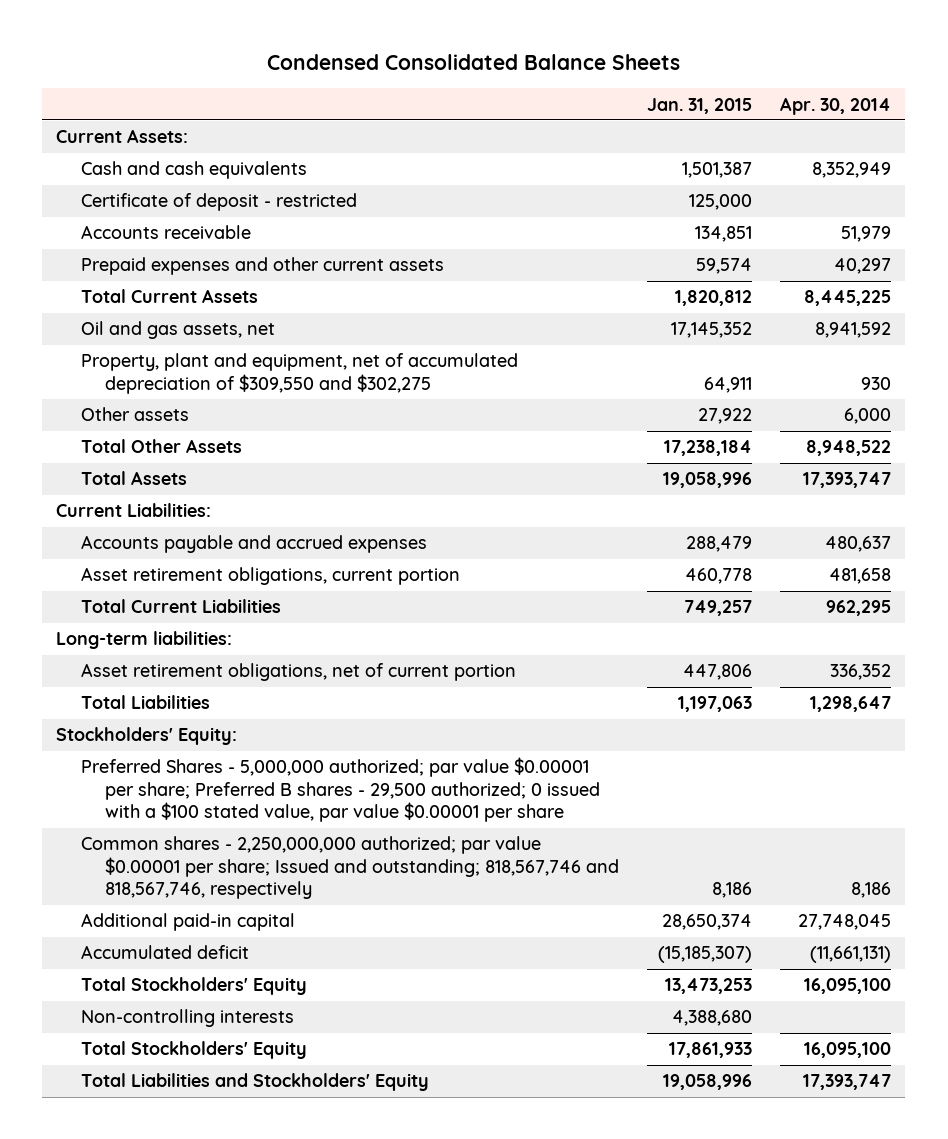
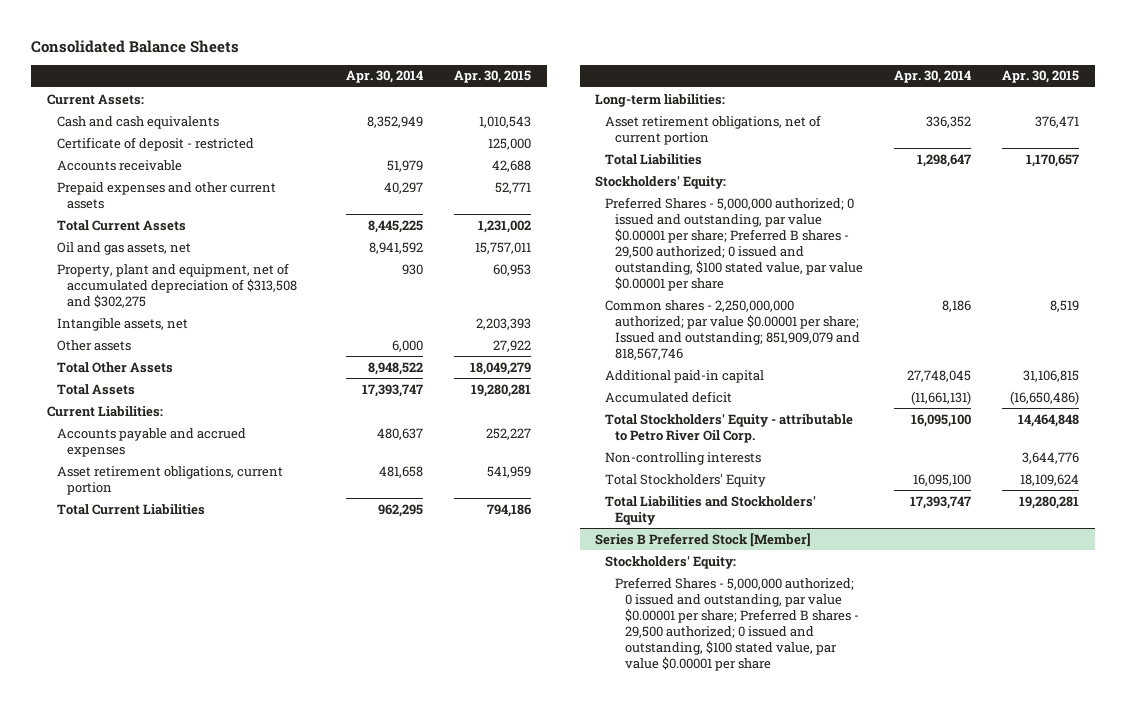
- Condensed Consolidated Balance Sheets
+ Consolidated Balance Sheets
- | Jan. 31, 2015 | Apr. 30, 2014
+ | Apr. 30, 2014 | Apr. 30, 2015
- Property, plant and equipment, net of accumulated depreciation of $309,550 and $302,275 | 64,911 | 930
+ Property, plant and equipment, net of accumulated depreciation of $313,508 and $302,275 | 930 | 60,953
+ Intangible assets, net | | 2,203,393
- Preferred Shares - 5,000,000 authorized; par value $0.00001 per share; Preferred B shares - 29,500 authorized; 0 issued with a $100 stated value, par value $0.00001 per share
- Common shares - 2,250,000,000 authorized; par value $0.00001 per share; Issued and outstanding; 818,567,746 and 818,567,746, respectively | 8,186 | 8,186
+ Preferred Shares - 5,000,000 authorized; 0 issued and outstanding, par value $0.00001 per share; Preferred B shares - 29,500 authorized; 0 issued and outstanding, $100 stated value, par value $0.00001 per share
+ Common shares - 2,250,000,000 authorized; par value $0.00001 per share; Issued and outstanding; 851,909,079 and 818,567,746 | 8,186 | 8,519
- Total Stockholders' Equity | 13,473,253 | 16,095,100
+ Total Stockholders' Equity - attributable to Petro River Oil Corp. | 16,095,100 | 14,464,848
+ Series B Preferred Stock [Member]
+ Stockholders' Equity:
+ Preferred Shares - 5,000,000 authorized; 0 issued and outstanding, par value $0.00001 per share; Preferred B shares - 29,500 authorized; 0 issued and outstanding, $100 stated value, par value $0.00001 per share

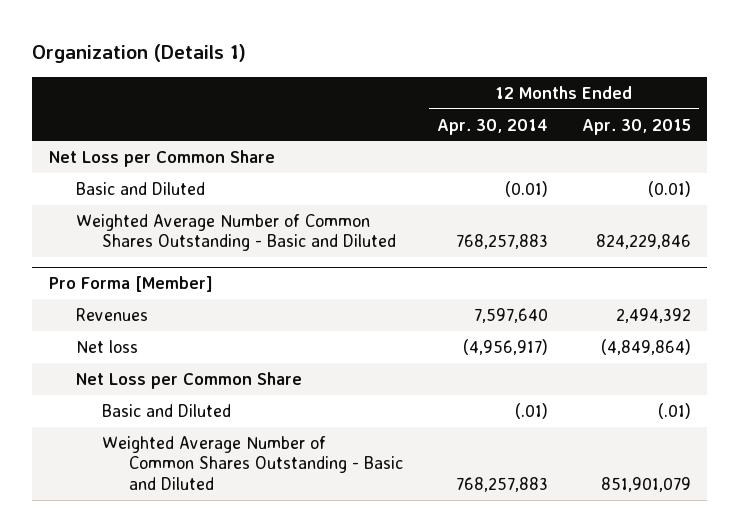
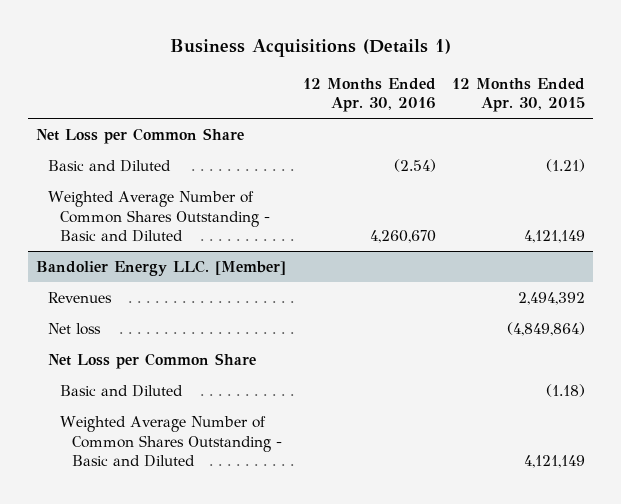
- Organization (Details 1)
+ Business Acquisitions (Details 1)
- | 12 Months Ended Apr. 30, 2014 | 12 Months Ended Apr. 30, 2015
+ | 12 Months Ended Apr. 30, 2016 | 12 Months Ended Apr. 30, 2015
- Basic and Diluted | (0.01) | (0.01)
- Weighted Average Number of Common Shares Outstanding - Basic and Diluted | 768,257,883 | 824,229,846
- Pro Forma [Member]
+ Basic and Diluted | (2.54) | (1.21)
+ Weighted Average Number of Common Shares Outstanding - Basic and Diluted | 4,260,670 | 4,121,149
+ Bandolier Energy LLC. [Member]
- Basic and Diluted | (.01) | (.01)
- Weighted Average Number of Common Shares Outstanding - Basic and Diluted | 768,257,883 | 851,901,079
+ Basic and Diluted | | (1.18)
+ Weighted Average Number of Common Shares Outstanding - Basic and Diluted | | 4,121,149

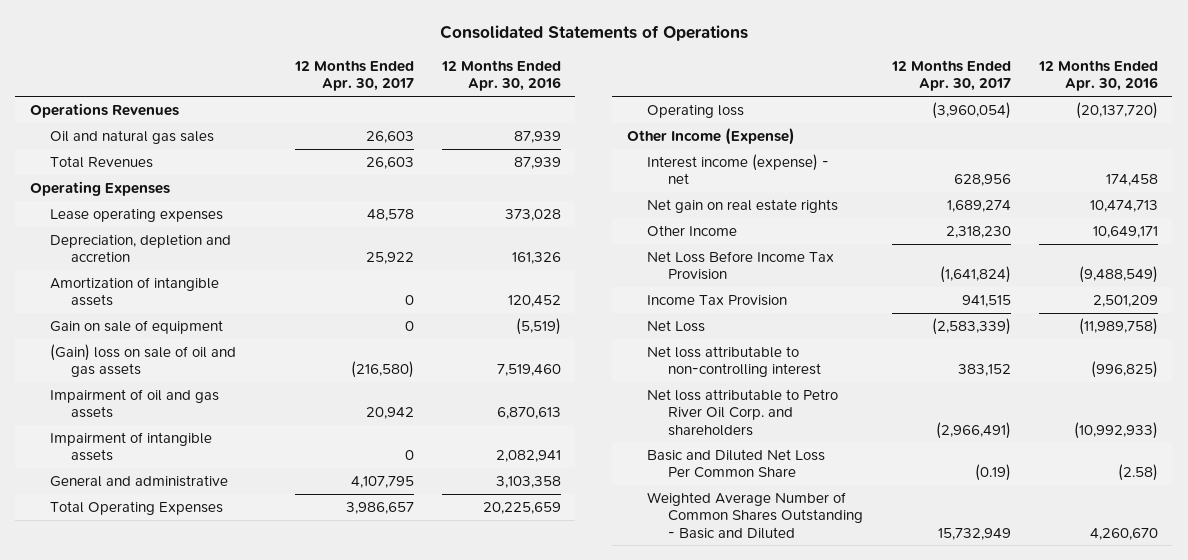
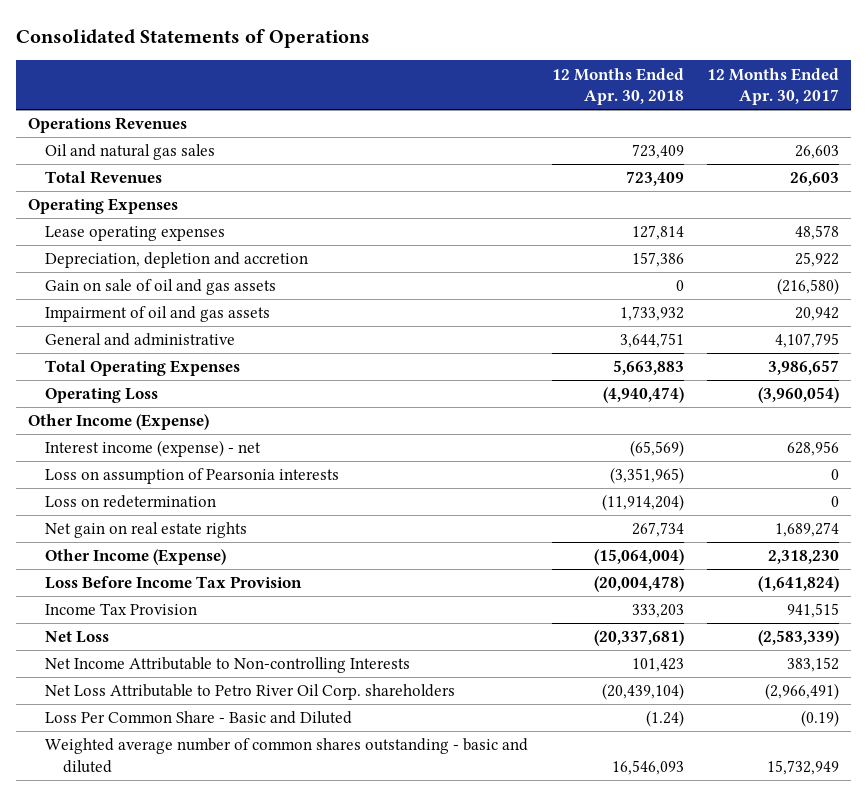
- | 12 Months Ended Apr. 30, 2017 | 12 Months Ended Apr. 30, 2016
+ | 12 Months Ended Apr. 30, 2018 | 12 Months Ended Apr. 30, 2017
- Amortization of intangible assets | 0 | 120,452
- Gain on sale of equipment | 0 | (5,519)
- (Gain) loss on sale of oil and gas assets | (216,580) | 7,519,460
+ Gain on sale of oil and gas assets | 0 | (216,580)
- Impairment of intangible assets | 0 | 2,082,941
- Operating loss | (3,960,054) | (20,137,720)
+ Operating Loss | (4,940,474) | (3,960,054)
+ Loss on assumption of Pearsonia interests | (3,351,965) | 0
+ Loss on redetermination | (11,914,204) | 0
- Other Income | 2,318,230 | 10,649,171
- Net Loss Before Income Tax Provision | (1,641,824) | (9,488,549)
+ Other Income (Expense) | (15,064,004) | 2,318,230
+ Loss Before Income Tax Provision | (20,004,478) | (1,641,824)
- Net loss attributable to non-controlling interest | 383,152 | (996,825)
- Net loss attributable to Petro River Oil Corp. and shareholders | (2,966,491) | (10,992,933)
- Basic and Diluted Net Loss Per Common Share | (0.19) | (2.58)
- Weighted Average Number of Common Shares Outstanding - Basic and Diluted | 15,732,949 | 4,260,670
+ Net Income Attributable to Non-controlling Interests | 101,423 | 383,152
+ Net Loss Attributable to Petro River Oil Corp. shareholders | (20,439,104) | (2,966,491)
+ Loss Per Common Share - Basic and Diluted | (1.24) | (0.19)
+ Weighted average number of common shares outstanding - basic and diluted | 16,546,093 | 15,732,949

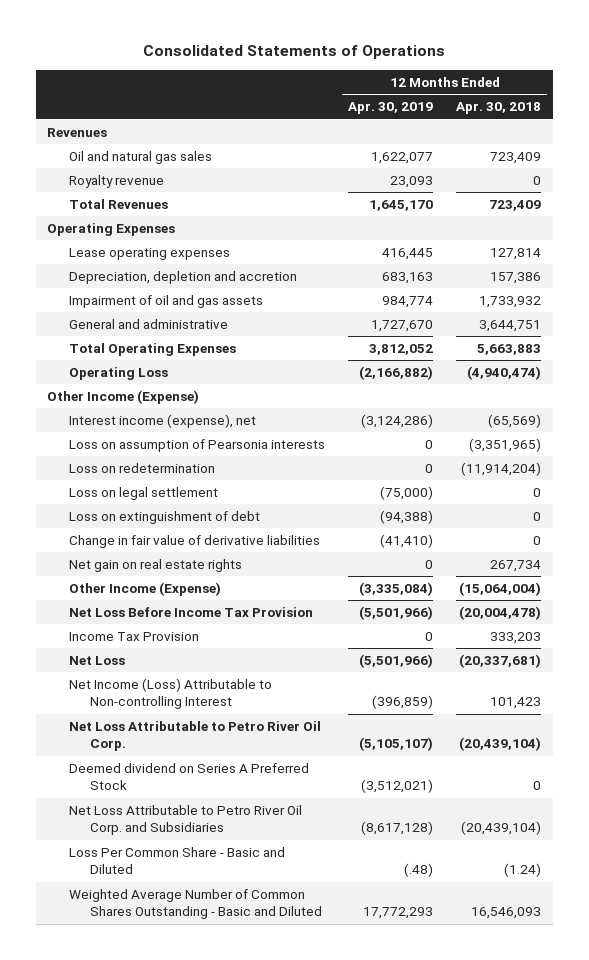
- | 12 Months Ended Apr. 30, 2018 | 12 Months Ended Apr. 30, 2017
+ | 12 Months Ended Apr. 30, 2019 | 12 Months Ended Apr. 30, 2018
- Operations Revenues
+ Revenues
+ Royalty revenue | 23,093 | 0
- Gain on sale of oil and gas assets | 0 | (216,580)
- Interest income (expense) - net | (65,569) | 628,956
+ Interest income (expense), net | (3,124,286) | (65,569)
+ Loss on legal settlement | (75,000) | 0
+ Loss on extinguishment of debt | (94,388) | 0
+ Change in fair value of derivative liabilities | (41,410) | 0
- Loss Before Income Tax Provision | (20,004,478) | (1,641,824)
+ Net Loss Before Income Tax Provision | (5,501,966) | (20,004,478)
- Net Income Attributable to Non-controlling Interests | 101,423 | 383,152
- Net Loss Attributable to Petro River Oil Corp. shareholders | (20,439,104) | (2,966,491)
+ Net Income (Loss) Attributable to Non-controlling Interest | (396,859) | 101,423
+ Net Loss Attributable to Petro River Oil Corp. | (5,105,107) | (20,439,104)
+ Deemed dividend on Series A Preferred Stock | (3,512,021) | 0
+ Net Loss Attributable to Petro River Oil Corp. and Subsidiaries | (8,617,128) | (20,439,104)
- Weighted average number of common shares outstanding - basic and diluted | 16,546,093 | 15,732,949
+ Weighted Average Number of Common Shares Outstanding - Basic and Diluted | 17,772,293 | 16,546,093

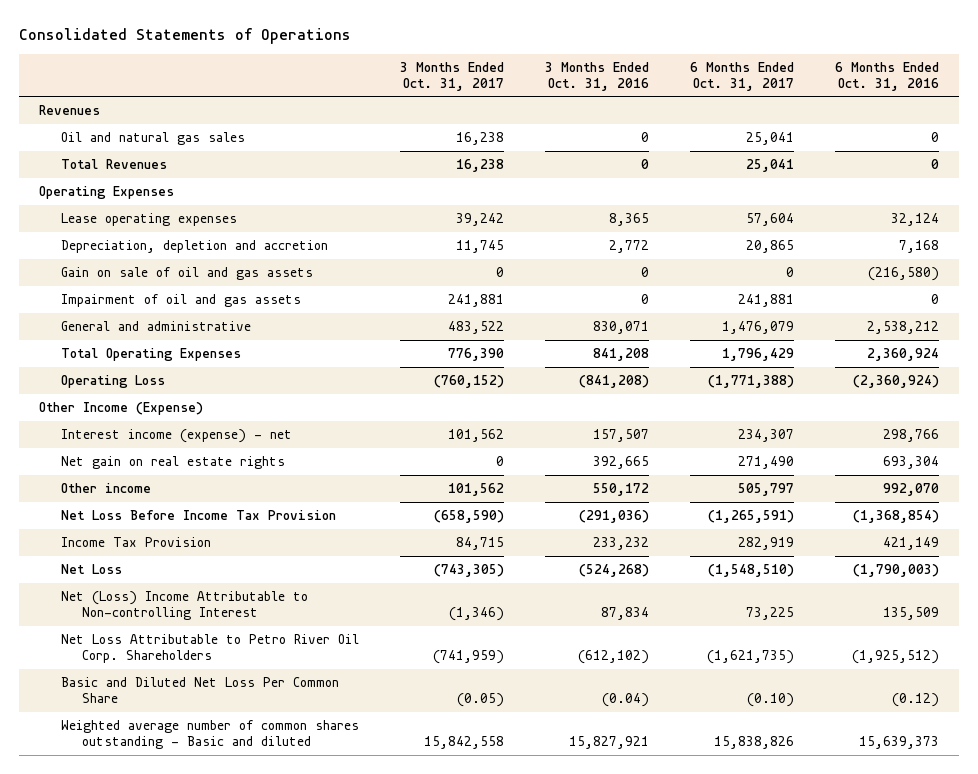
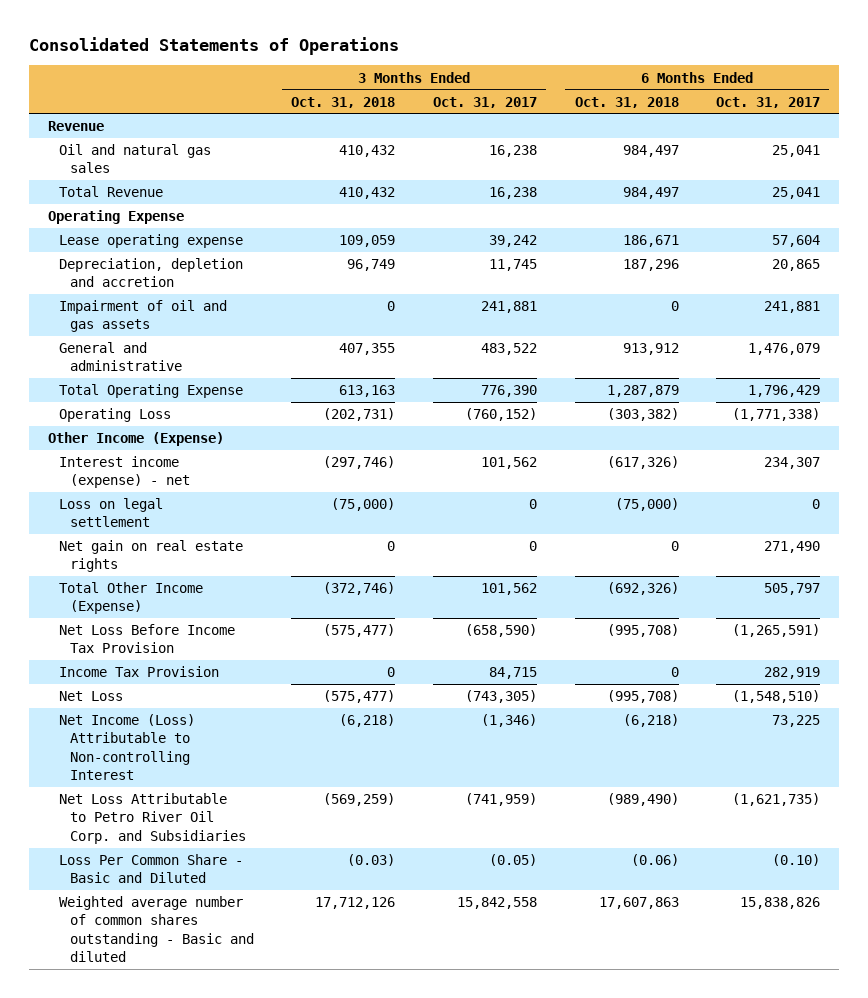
- | 3 Months Ended Oct. 31, 2017 | 3 Months Ended Oct. 31, 2016 | 6 Months Ended Oct. 31, 2017 | 6 Months Ended Oct. 31, 2016
+ | 3 Months Ended Oct. 31, 2018 | 3 Months Ended Oct. 31, 2017 | 6 Months Ended Oct. 31, 2018 | 6 Months Ended Oct. 31, 2017
- Revenues
+ Revenue
- Total Revenues | 16,238 | 0 | 25,041 | 0
- Operating Expenses
- Lease operating expenses | 39,242 | 8,365 | 57,604 | 32,124
+ Total Revenue | 410,432 | 16,238 | 984,497 | 25,041
+ Operating Expense
+ Lease operating expense | 109,059 | 39,242 | 186,671 | 57,604
- Gain on sale of oil and gas assets | 0 | 0 | 0 | (216,580)
- Total Operating Expenses | 776,390 | 841,208 | 1,796,429 | 2,360,924
- Operating Loss | (760,152) | (841,208) | (1,771,388) | (2,360,924)
+ Total Operating Expense | 613,163 | 776,390 | 1,287,879 | 1,796,429
+ Operating Loss | (202,731) | (760,152) | (303,382) | (1,771,338)
+ Loss on legal settlement | (75,000) | 0 | (75,000) | 0
- Other income | 101,562 | 550,172 | 505,797 | 992,070
+ Total Other Income (Expense) | (372,746) | 101,562 | (692,326) | 505,797
- Net (Loss) Income Attributable to Non-controlling Interest | (1,346) | 87,834 | 73,225 | 135,509
- Net Loss Attributable to Petro River Oil Corp. Shareholders | (741,959) | (612,102) | (1,621,735) | (1,925,512)
- Basic and Diluted Net Loss Per Common Share | (0.05) | (0.04) | (0.10) | (0.12)
+ Net Income (Loss) Attributable to Non-controlling Interest | (6,218) | (1,346) | (6,218) | 73,225
+ Net Loss Attributable to Petro River Oil Corp. and Subsidiaries | (569,259) | (741,959) | (989,490) | (1,621,735)
+ Loss Per Common Share - Basic and Diluted | (0.03) | (0.05) | (0.06) | (0.10)

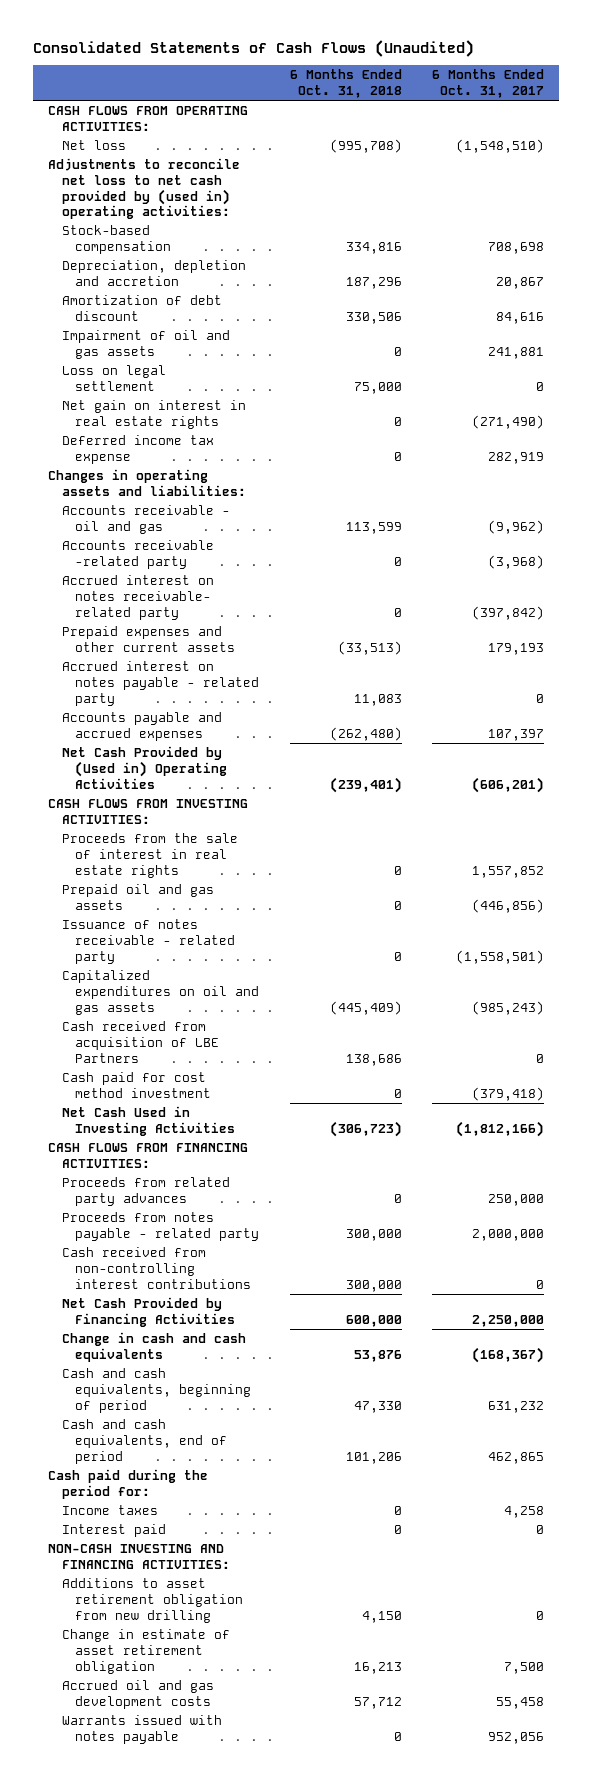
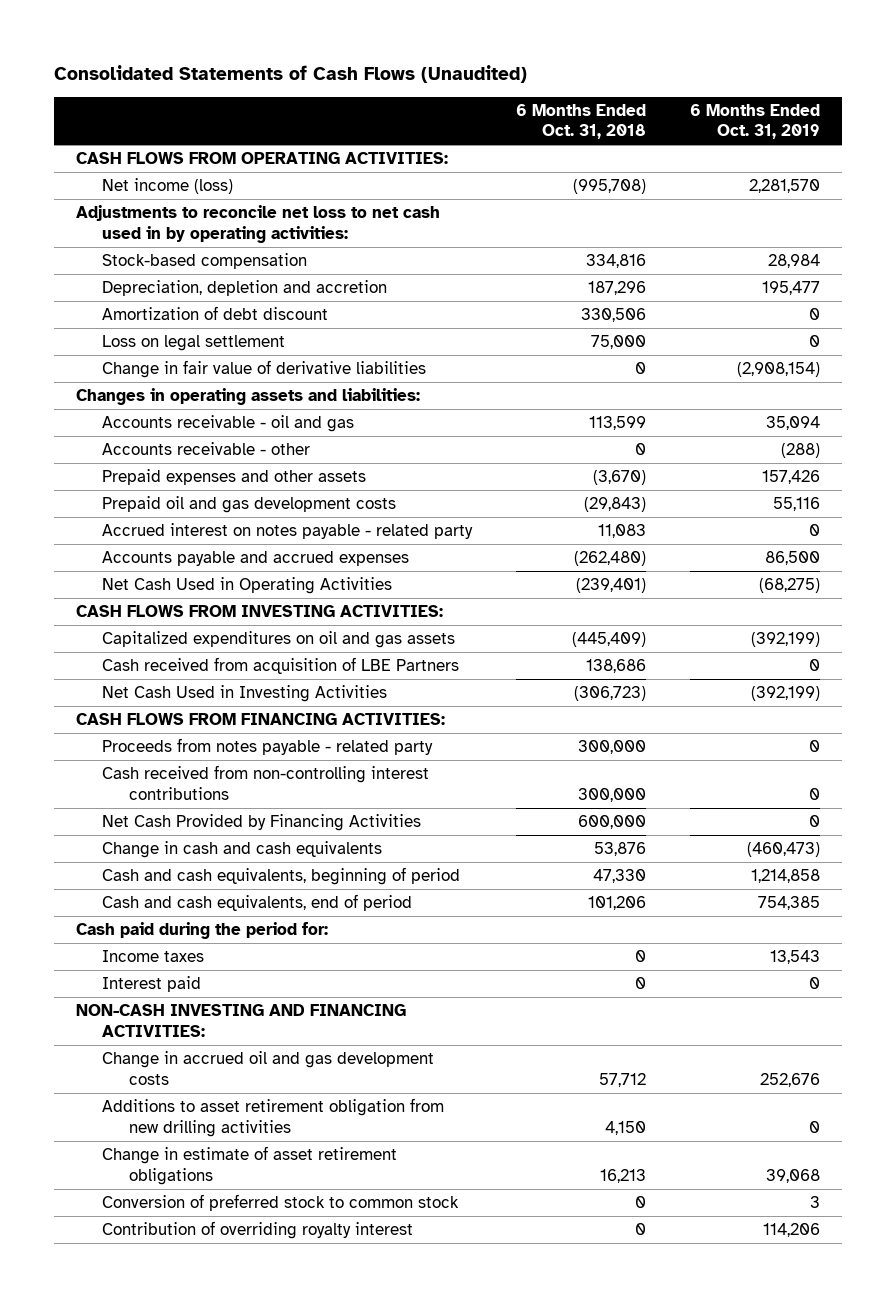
- | 6 Months Ended Oct. 31, 2018 | 6 Months Ended Oct. 31, 2017
+ | 6 Months Ended Oct. 31, 2018 | 6 Months Ended Oct. 31, 2019
- Net loss | (995,708) | (1,548,510)
- Adjustments to reconcile net loss to net cash provided by (used in) operating activities:
+ Net income (loss) | (995,708) | 2,281,570
+ Adjustments to reconcile net loss to net cash used in by operating activities:
- Impairment of oil and gas assets | 0 | 241,881
- Net gain on interest in real estate rights | 0 | (271,490)
- Deferred income tax expense | 0 | 282,919
+ Change in fair value of derivative liabilities | 0 | (2,908,154)
- Accounts receivable -related party | 0 | (3,968)
- Accrued interest on notes receivable- related party | 0 | (397,842)
- Prepaid expenses and other current assets | (33,513) | 179,193
+ Accounts receivable - other | 0 | (288)
+ Prepaid expenses and other assets | (3,670) | 157,426
+ Prepaid oil and gas development costs | (29,843) | 55,116
- Net Cash Provided by (Used in) Operating Activities | (239,401) | (606,201)
+ Net Cash Used in Operating Activities | (239,401) | (68,275)
- Proceeds from the sale of interest in real estate rights | 0 | 1,557,852
- Prepaid oil and gas assets | 0 | (446,856)
- Issuance of notes receivable - related party | 0 | (1,558,501)
- Cash paid for cost method investment | 0 | (379,418)
- Proceeds from related party advances | 0 | 250,000
- Additions to asset retirement obligation from new drilling | 4,150 | 0
- Change in estimate of asset retirement obligation | 16,213 | 7,500
- Accrued oil and gas development costs | 57,712 | 55,458
- Warrants issued with notes payable | 0 | 952,056
+ Change in accrued oil and gas development costs | 57,712 | 252,676
+ Additions to asset retirement obligation from new drilling activities | 4,150 | 0
+ Change in estimate of asset retirement obligations | 16,213 | 39,068
+ Conversion of preferred stock to common stock | 0 | 3
+ Contribution of overriding royalty interest | 0 | 114,206

